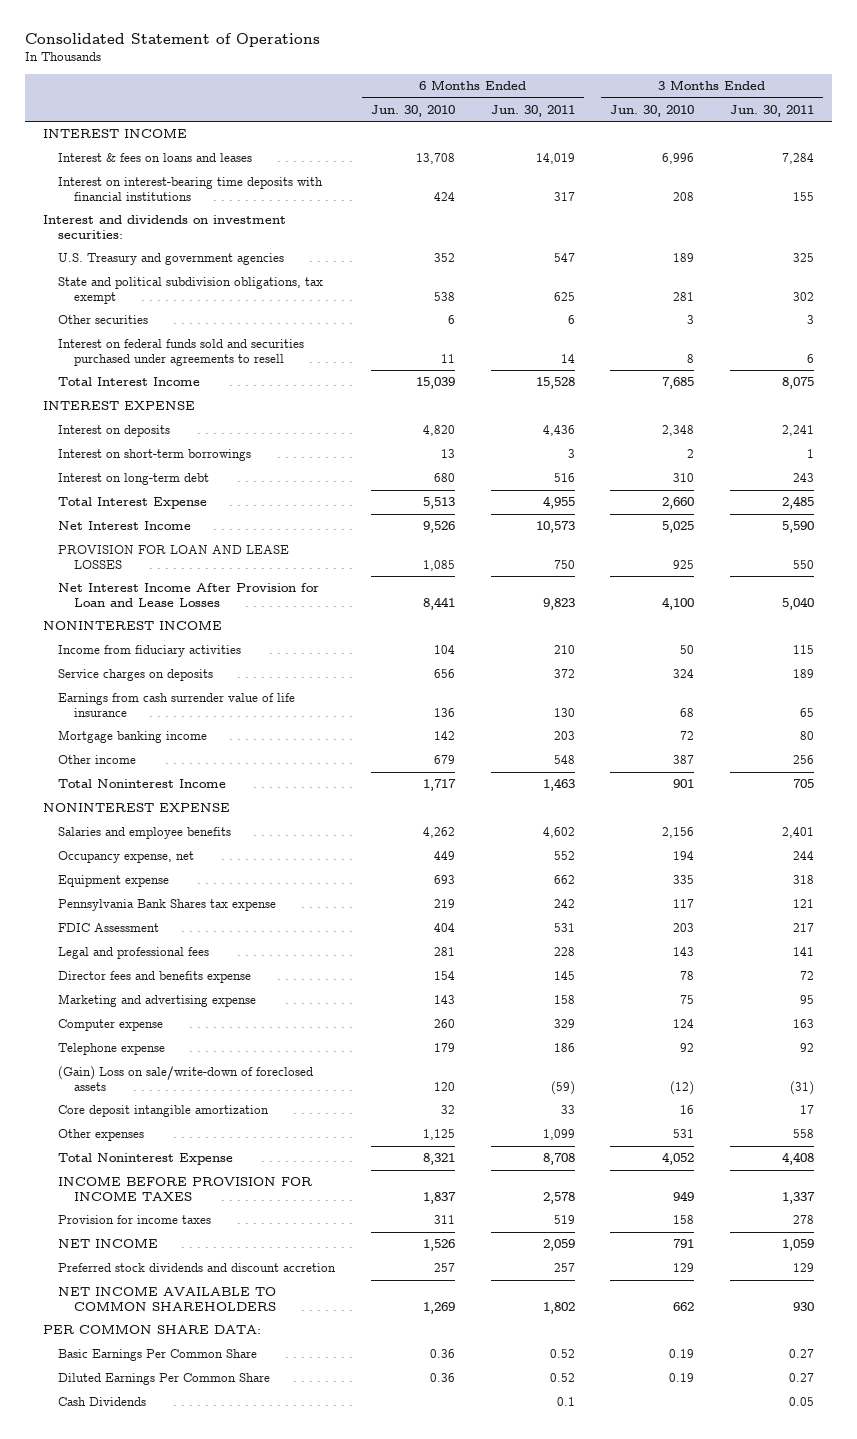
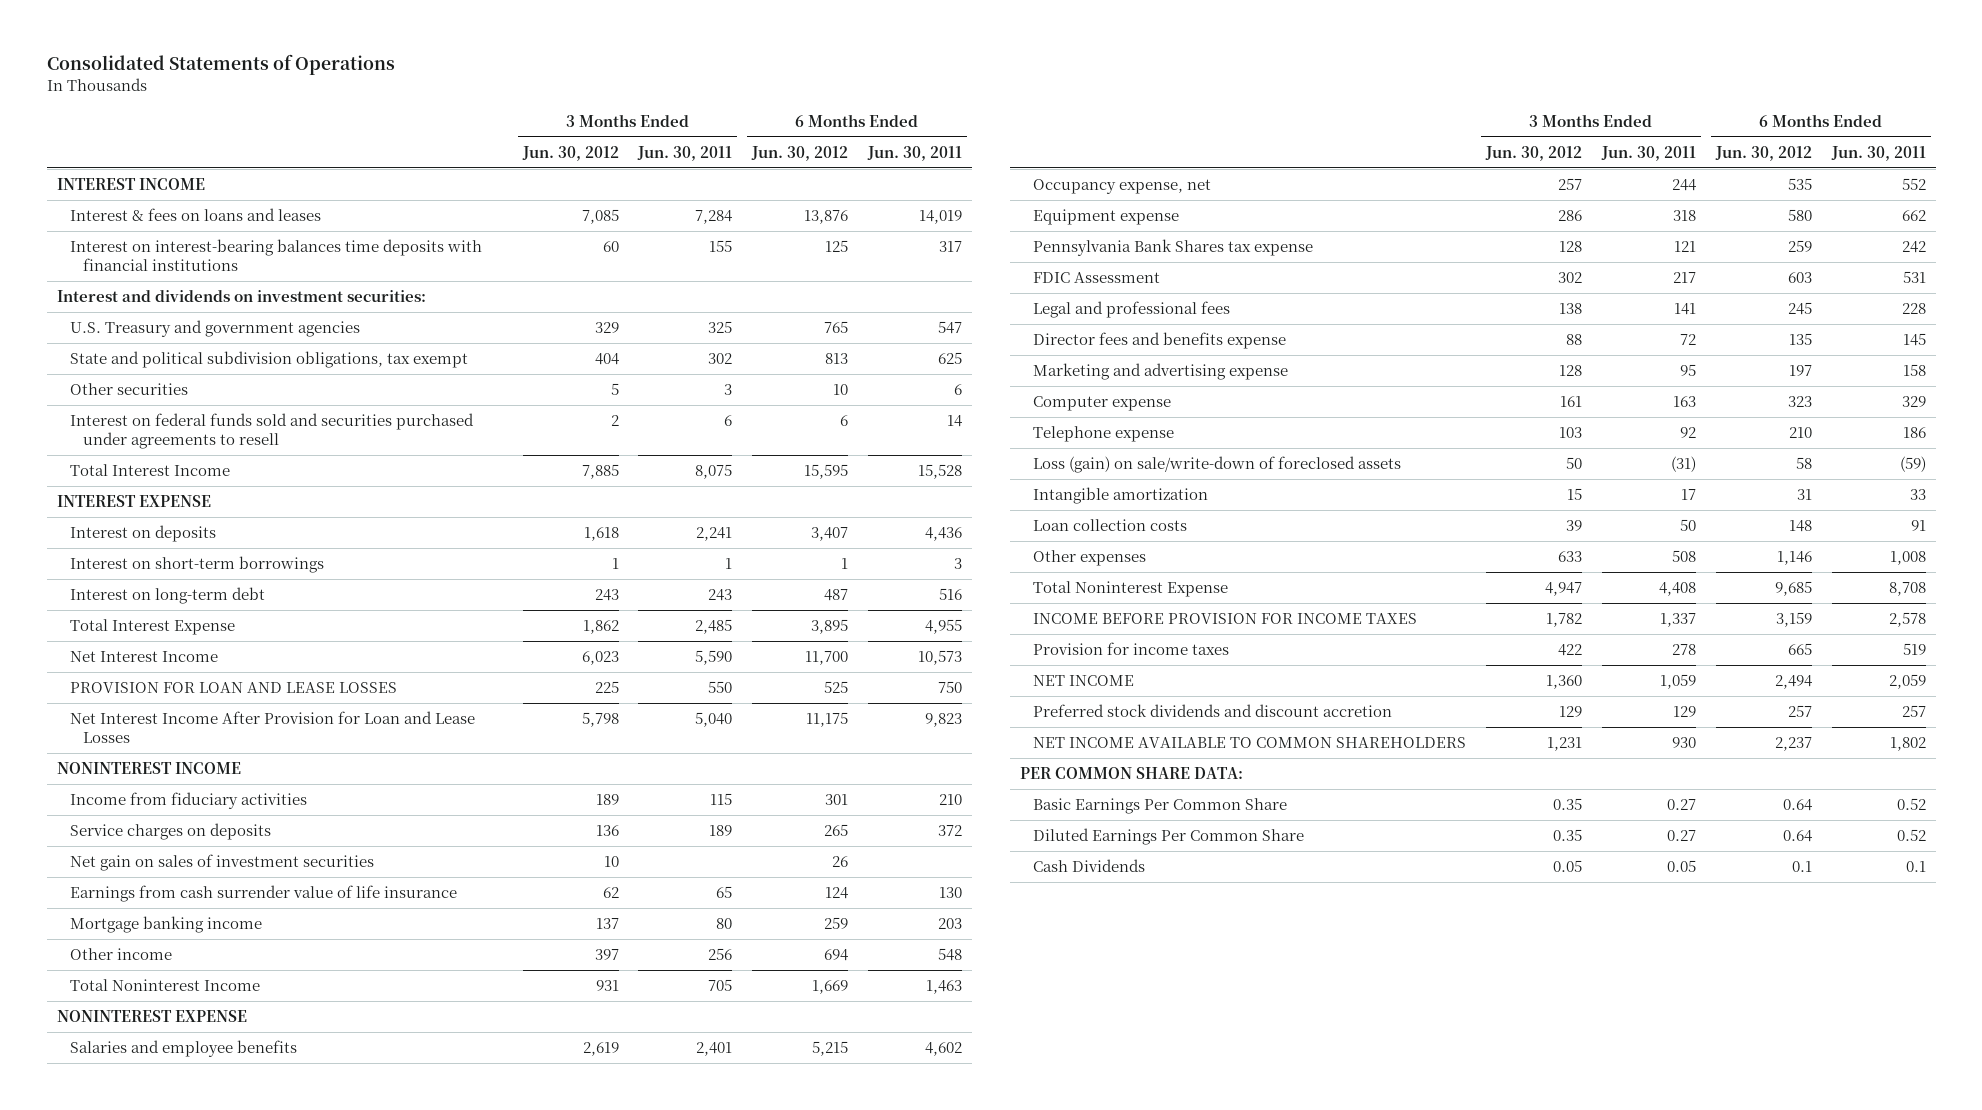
- Consolidated Statement of Operations
+ Consolidated Statements of Operations
- | 6 Months Ended Jun. 30, 2010 | 6 Months Ended Jun. 30, 2011 | 3 Months Ended Jun. 30, 2010 | 3 Months Ended Jun. 30, 2011
+ | 3 Months Ended Jun. 30, 2012 | 3 Months Ended Jun. 30, 2011 | 6 Months Ended Jun. 30, 2012 | 6 Months Ended Jun. 30, 2011
- Interest on interest-bearing time deposits with financial institutions | 424 | 317 | 208 | 155
+ Interest on interest-bearing balances time deposits with financial institutions | 60 | 155 | 125 | 317
+ Net gain on sales of investment securities | 10 | | 26 |
- (Gain) Loss on sale/write-down of foreclosed assets | 120 | (59) | (12) | (31)
- Core deposit intangible amortization | 32 | 33 | 16 | 17
- Other expenses | 1,125 | 1,099 | 531 | 558
+ Loss (gain) on sale/write-down of foreclosed assets | 50 | (31) | 58 | (59)
+ Intangible amortization | 15 | 17 | 31 | 33
+ Loan collection costs | 39 | 50 | 148 | 91
+ Other expenses | 633 | 508 | 1,146 | 1,008

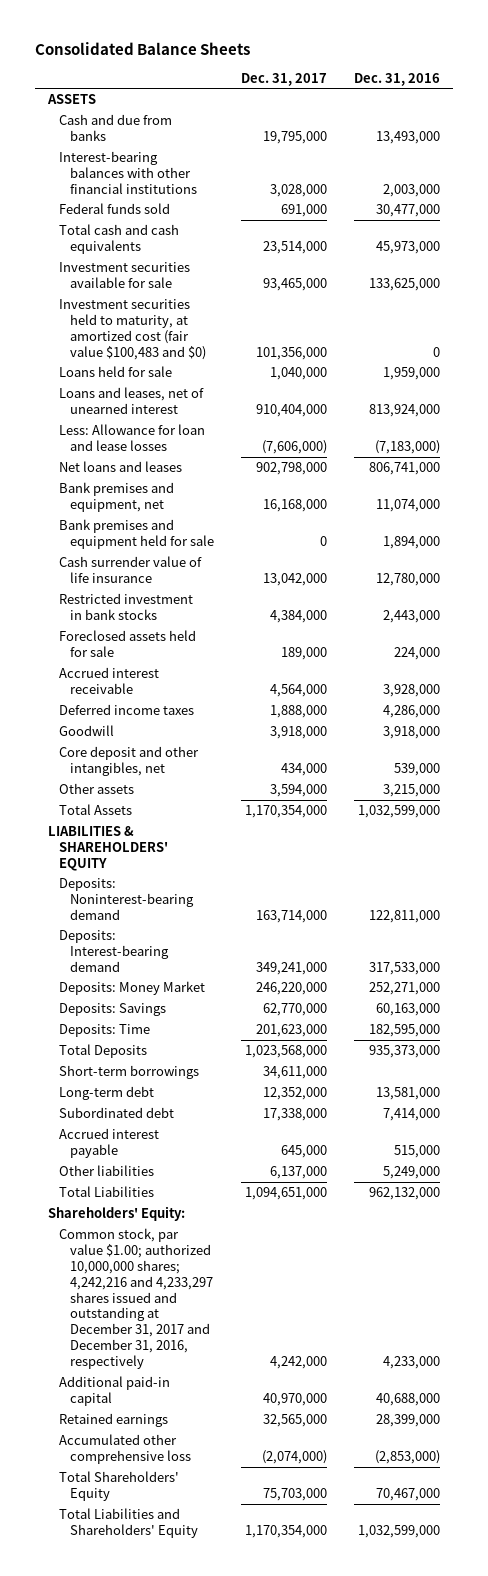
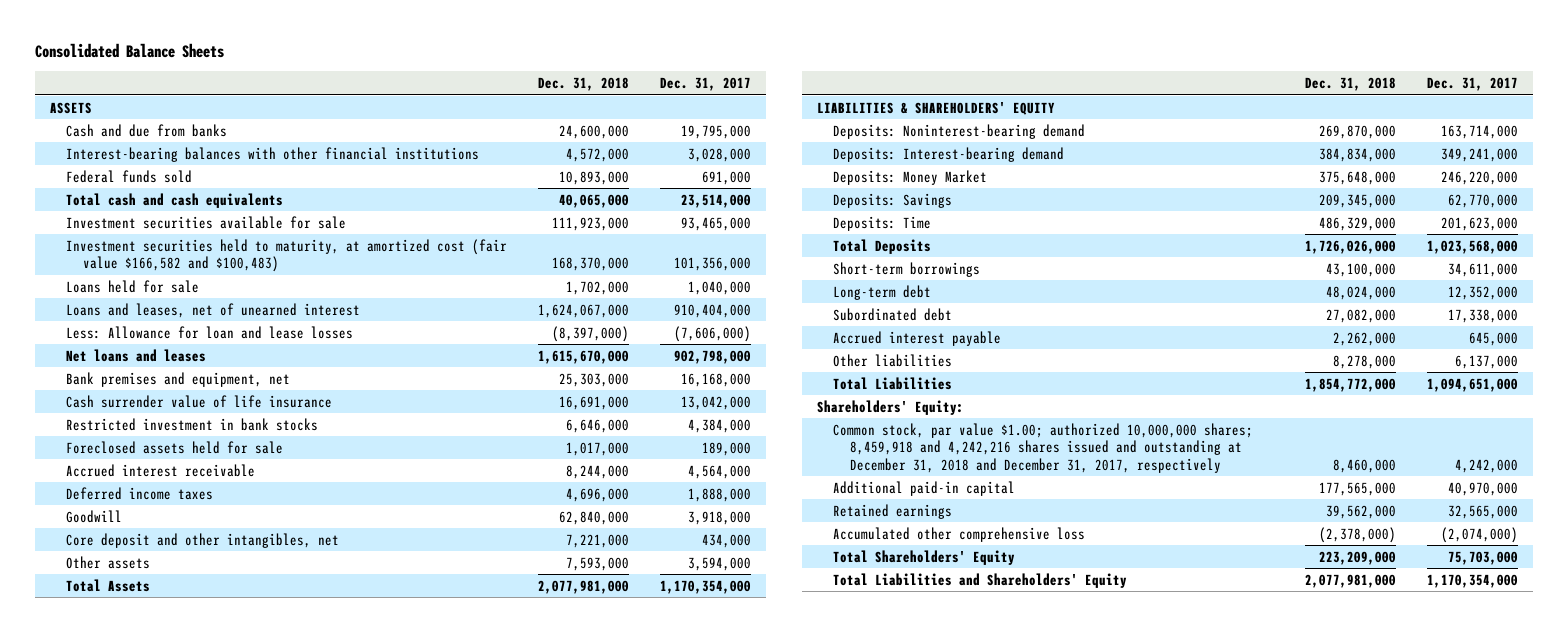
- | Dec. 31, 2017 | Dec. 31, 2016
+ | Dec. 31, 2018 | Dec. 31, 2017
- Investment securities held to maturity, at amortized cost (fair value $100,483 and $0) | 101,356,000 | 0
+ Investment securities held to maturity, at amortized cost (fair value $166,582 and $100,483) | 168,370,000 | 101,356,000
- Bank premises and equipment held for sale | 0 | 1,894,000
- Common stock, par value $1.00; authorized 10,000,000 shares; 4,242,216 and 4,233,297 shares issued and outstanding at December 31, 2017 and December 31, 2016, respectively | 4,242,000 | 4,233,000
+ Common stock, par value $1.00; authorized 10,000,000 shares; 8,459,918 and 4,242,216 shares issued and outstanding at December 31, 2018 and December 31, 2017, respectively | 8,460,000 | 4,242,000

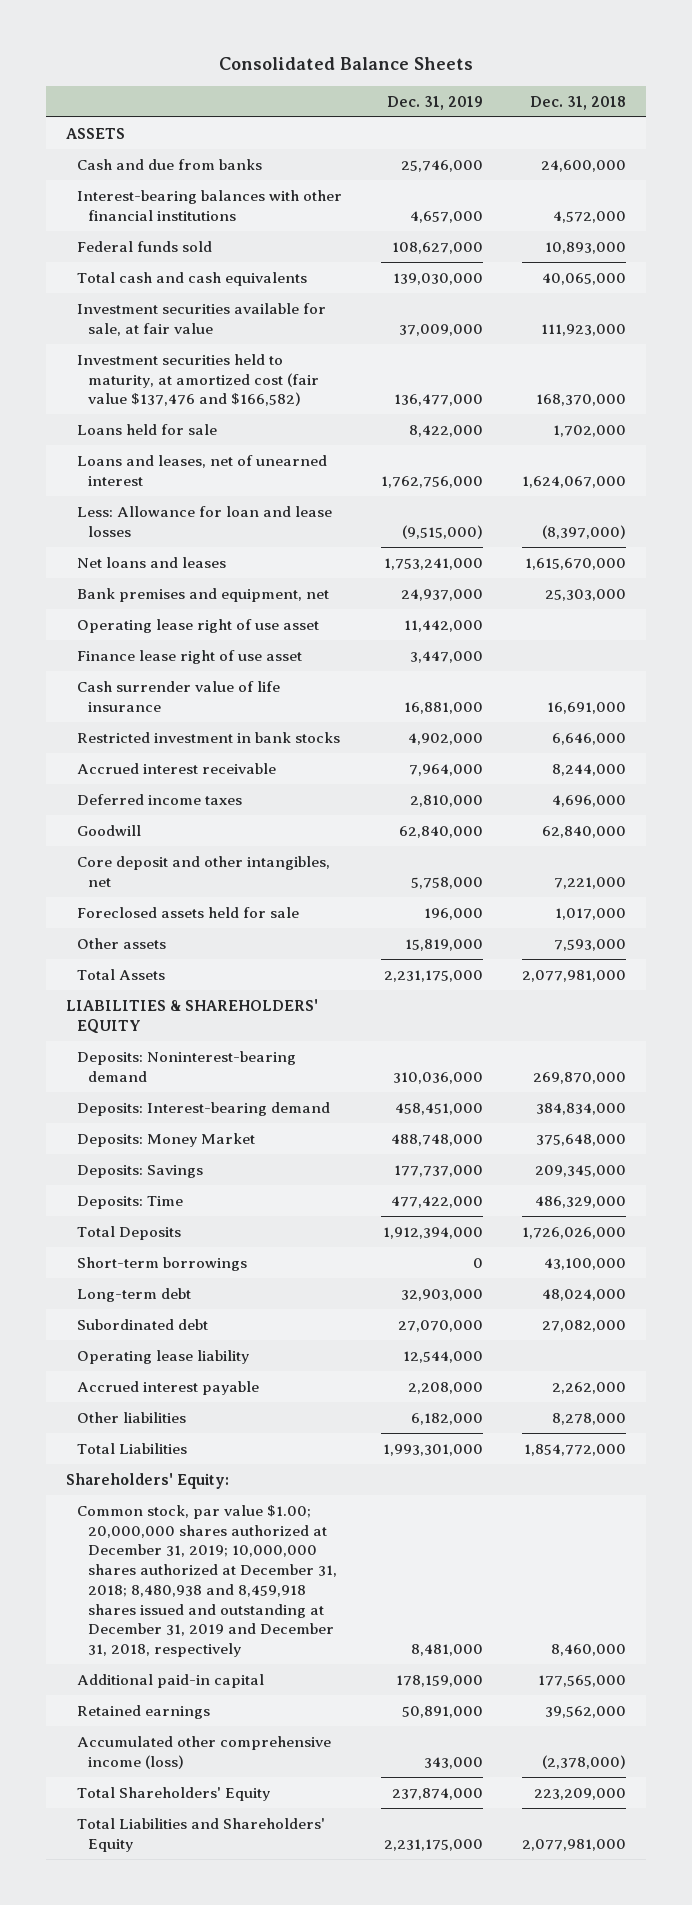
- | Dec. 31, 2018 | Dec. 31, 2017
+ | Dec. 31, 2019 | Dec. 31, 2018
- Investment securities available for sale | 111,923,000 | 93,465,000
- Investment securities held to maturity, at amortized cost (fair value $166,582 and $100,483) | 168,370,000 | 101,356,000
+ Investment securities available for sale, at fair value | 37,009,000 | 111,923,000
+ Investment securities held to maturity, at amortized cost (fair value $137,476 and $166,582) | 136,477,000 | 168,370,000
+ Operating lease right of use asset | 11,442,000 |
+ Finance lease right of use asset | 3,447,000 |
moved down: Foreclosed assets held for sale | 196,000 | 1,017,000
+ Operating lease liability | 12,544,000 |
- Common stock, par value $1.00; authorized 10,000,000 shares; 8,459,918 and 4,242,216 shares issued and outstanding at December 31, 2018 and December 31, 2017, respectively | 8,460,000 | 4,242,000
+ Common stock, par value $1.00; 20,000,000 shares authorized at December 31, 2019; 10,000,000 shares authorized at December 31, 2018; 8,480,938 and 8,459,918 shares issued and outstanding at December 31, 2019 and December 31, 2018, respectively | 8,481,000 | 8,460,000
- Accumulated other comprehensive loss | (2,378,000) | (2,074,000)
+ Accumulated other comprehensive income (loss) | 343,000 | (2,378,000)

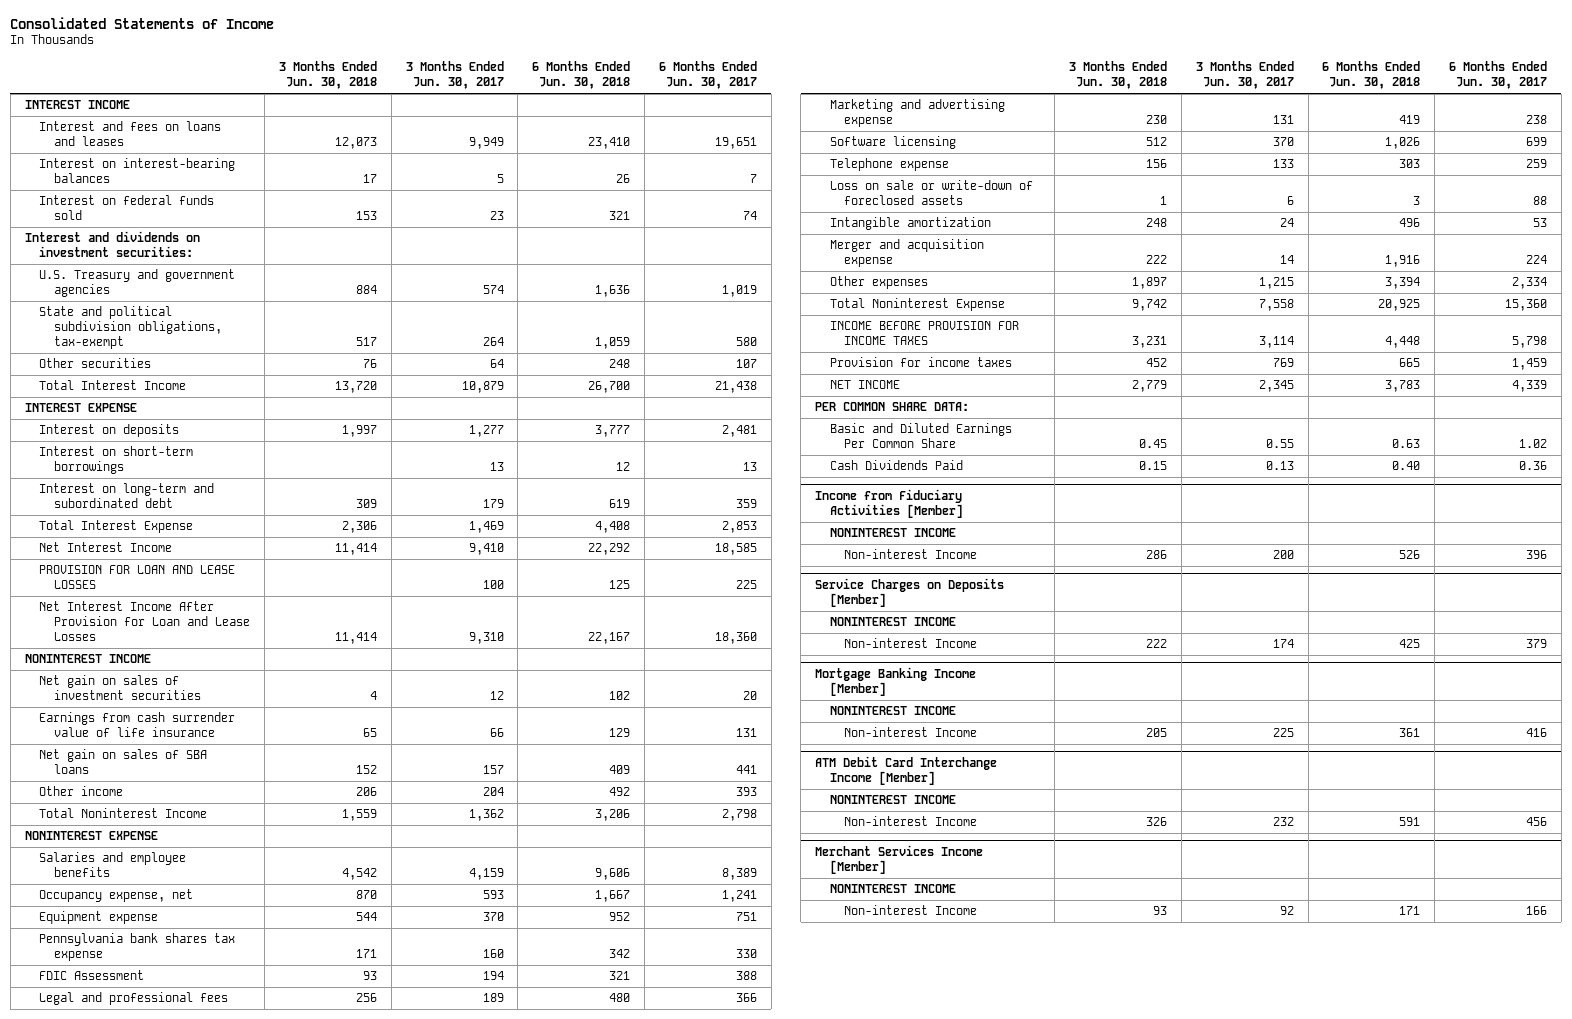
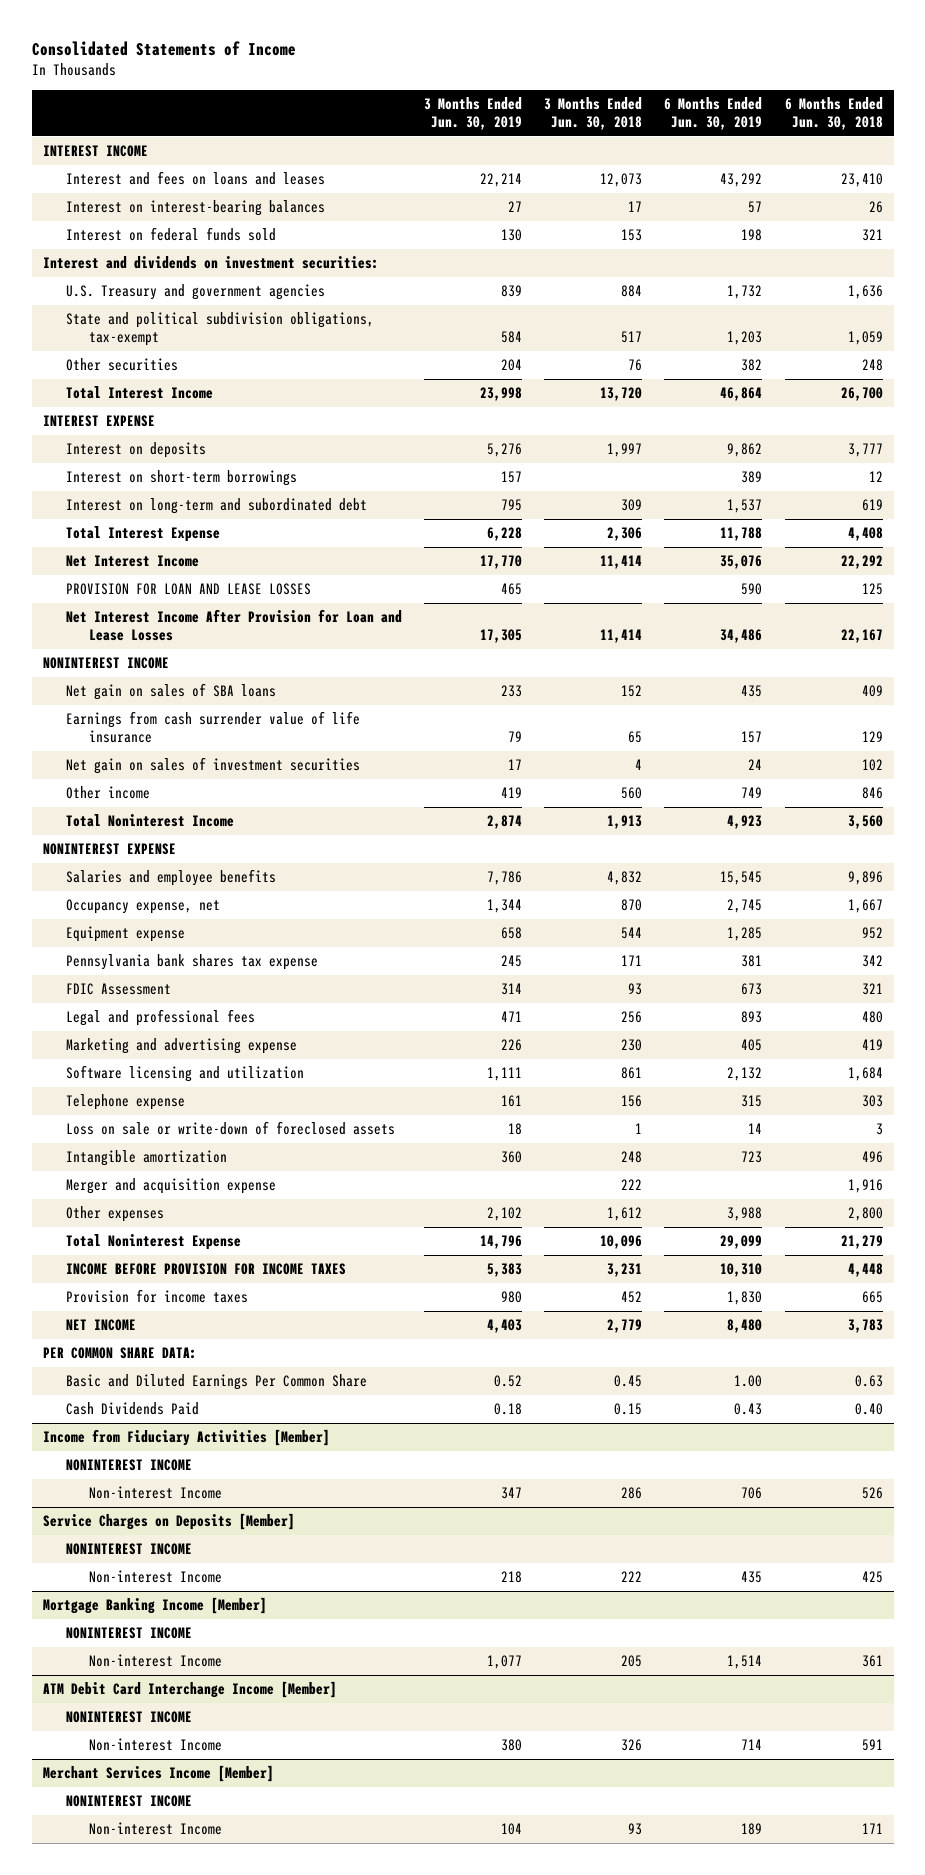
- | 3 Months Ended Jun. 30, 2018 | 3 Months Ended Jun. 30, 2017 | 6 Months Ended Jun. 30, 2018 | 6 Months Ended Jun. 30, 2017
+ | 3 Months Ended Jun. 30, 2019 | 3 Months Ended Jun. 30, 2018 | 6 Months Ended Jun. 30, 2019 | 6 Months Ended Jun. 30, 2018
- Other income | 206 | 204 | 492 | 393
- Total Noninterest Income | 1,559 | 1,362 | 3,206 | 2,798
moved down: Earnings from cash surrender value of life insurance | 79 | 65 | 157 | 129
moved down: Net gain on sales of investment securities | 17 | 4 | 24 | 102
+ Other income | 419 | 560 | 749 | 846
+ Total Noninterest Income | 2,874 | 1,913 | 4,923 | 3,560
- Salaries and employee benefits | 4,542 | 4,159 | 9,606 | 8,389
+ Salaries and employee benefits | 7,786 | 4,832 | 15,545 | 9,896
- Software licensing | 512 | 370 | 1,026 | 699
+ Software licensing and utilization | 1,111 | 861 | 2,132 | 1,684
- Other expenses | 1,897 | 1,215 | 3,394 | 2,334
- Total Noninterest Expense | 9,742 | 7,558 | 20,925 | 15,360
+ Other expenses | 2,102 | 1,612 | 3,988 | 2,800
+ Total Noninterest Expense | 14,796 | 10,096 | 29,099 | 21,279

